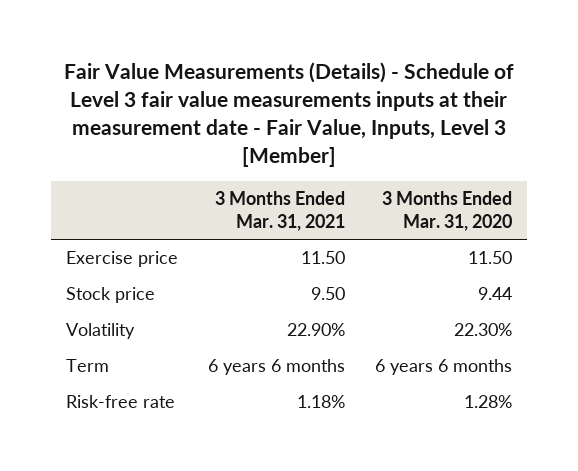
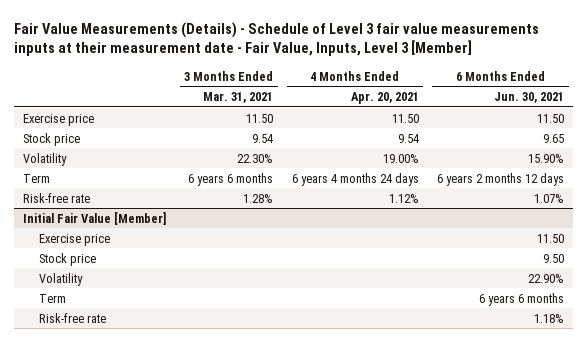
- | 3 Months Ended Mar. 31, 2021 | 3 Months Ended Mar. 31, 2020
+ | 3 Months Ended Mar. 31, 2021 | 4 Months Ended Apr. 20, 2021 | 6 Months Ended Jun. 30, 2021
- Stock price | 9.50 | 9.44
- Volatility | 22.90% | 22.30%
+ Stock price | 9.54 | 9.54 | 9.65
+ Volatility | 22.30% | 19.00% | 15.90%
- Risk-free rate | 1.18% | 1.28%
+ Risk-free rate | 1.28% | 1.12% | 1.07%
+ Initial Fair Value [Member]
+ Exercise price | | | 11.50
+ Stock price | | | 9.50
+ Volatility | | | 22.90%
+ Term | | | 6 years 6 months
+ Risk-free rate | | | 1.18%

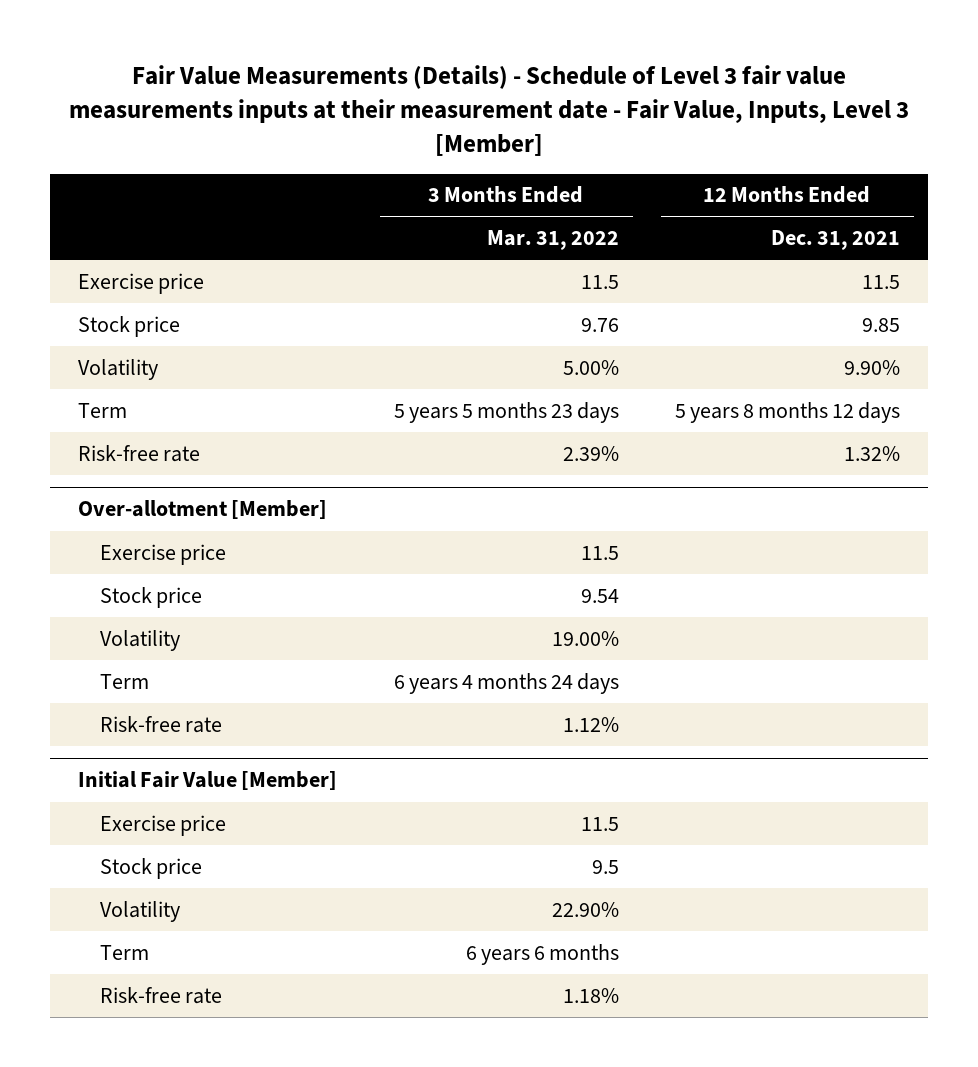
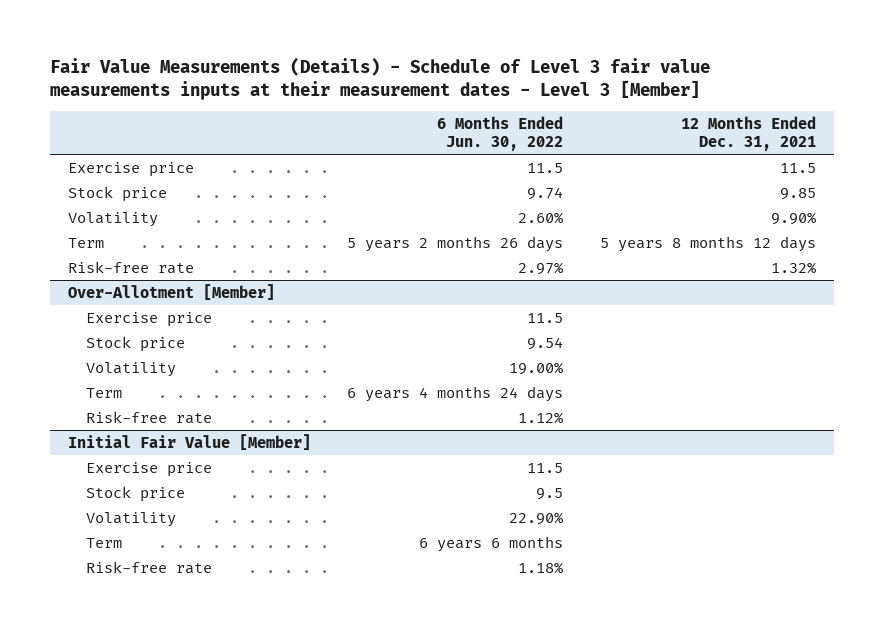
- Fair Value Measurements (Details) - Schedule of Level 3 fair value measurements inputs at their measurement date - Fair Value, Inputs, Level 3 [Member]
+ Fair Value Measurements (Details) - Schedule of Level 3 fair value measurements inputs at their measurement dates - Level 3 [Member]
- | 3 Months Ended Mar. 31, 2022 | 12 Months Ended Dec. 31, 2021
+ | 6 Months Ended Jun. 30, 2022 | 12 Months Ended Dec. 31, 2021
- Over-allotment [Member]
+ Over-Allotment [Member]

